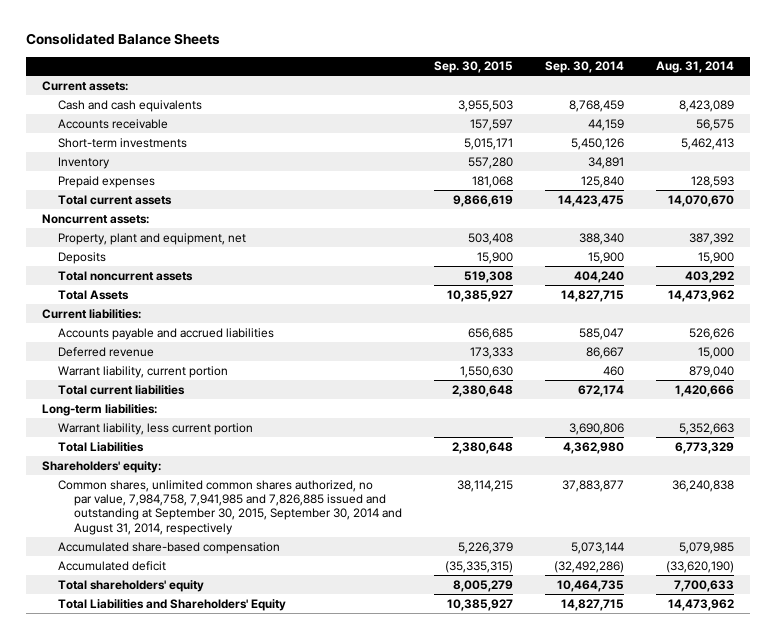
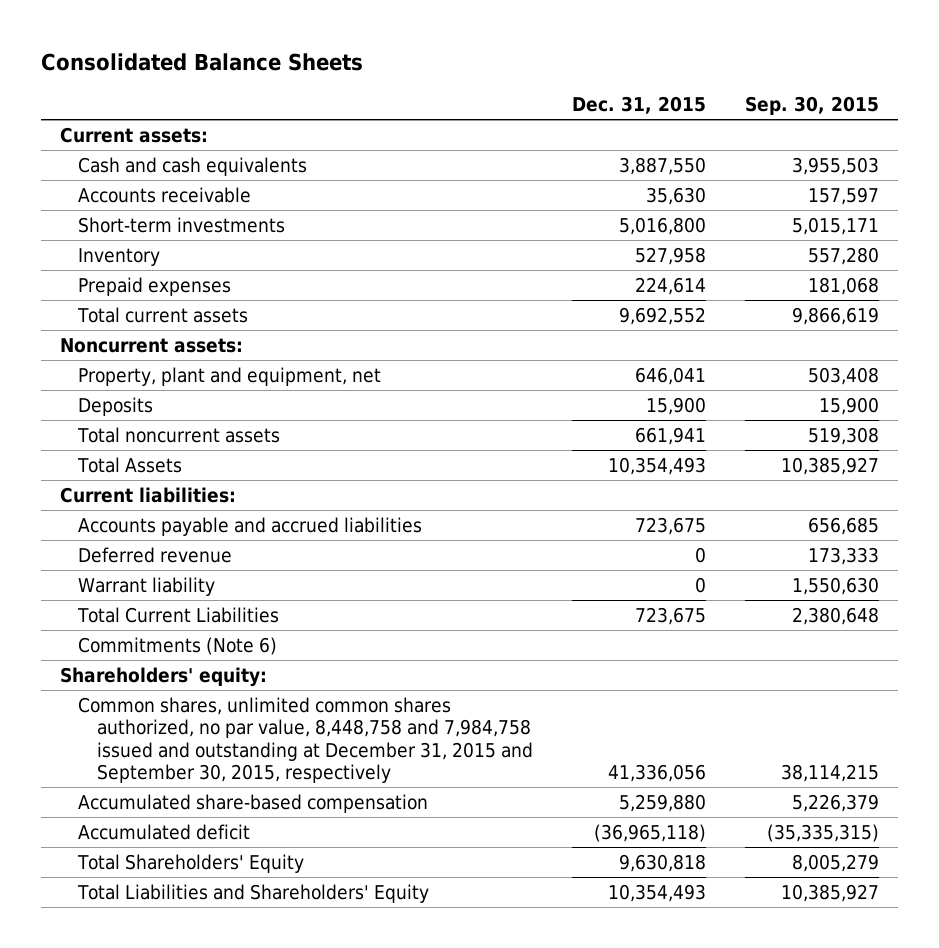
- | Sep. 30, 2015 | Sep. 30, 2014 | Aug. 31, 2014
+ | Dec. 31, 2015 | Sep. 30, 2015
- Warrant liability, current portion | 1,550,630 | 460 | 879,040
- Total current liabilities | 2,380,648 | 672,174 | 1,420,666
- Long-term liabilities:
- Warrant liability, less current portion | | 3,690,806 | 5,352,663
- Total Liabilities | 2,380,648 | 4,362,980 | 6,773,329
+ Warrant liability | 0 | 1,550,630
+ Total Current Liabilities | 723,675 | 2,380,648
+ Commitments (Note 6)
- Common shares, unlimited common shares authorized, no par value, 7,984,758, 7,941,985 and 7,826,885 issued and outstanding at September 30, 2015, September 30, 2014 and August 31, 2014, respectively | 38,114,215 | 37,883,877 | 36,240,838
+ Common shares, unlimited common shares authorized, no par value, 8,448,758 and 7,984,758 issued and outstanding at December 31, 2015 and September 30, 2015, respectively | 41,336,056 | 38,114,215
- Total shareholders' equity | 8,005,279 | 10,464,735 | 7,700,633
+ Total Shareholders' Equity | 9,630,818 | 8,005,279

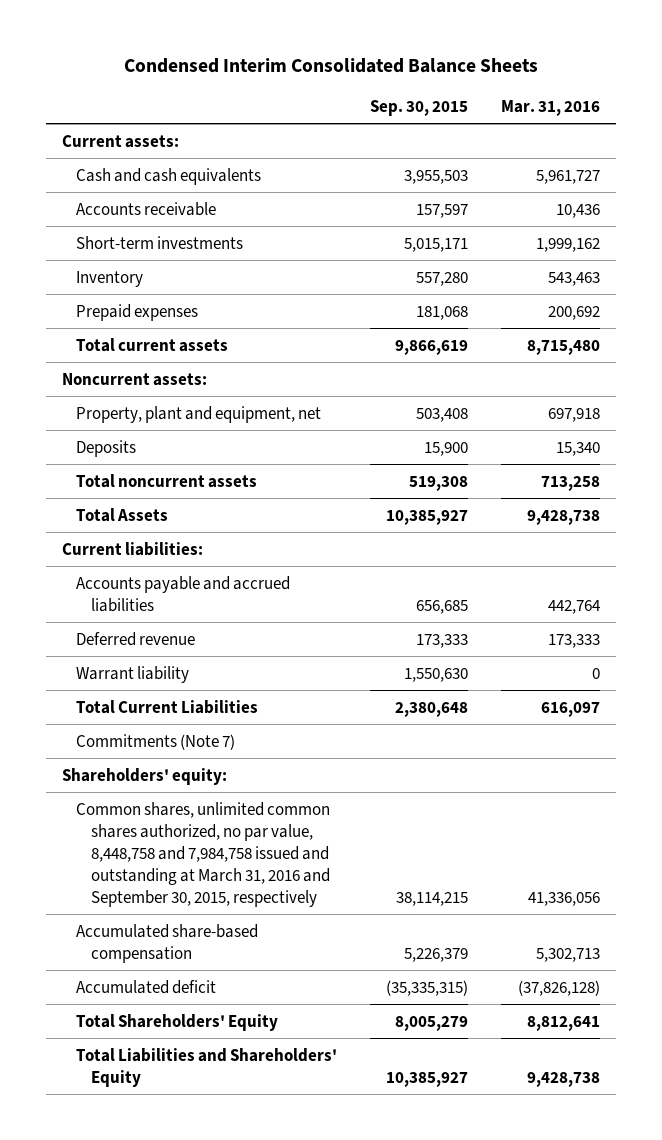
- Consolidated Balance Sheets
+ Condensed Interim Consolidated Balance Sheets
- | Dec. 31, 2015 | Sep. 30, 2015
+ | Sep. 30, 2015 | Mar. 31, 2016
- Commitments (Note 6)
+ Commitments (Note 7)
- Common shares, unlimited common shares authorized, no par value, 8,448,758 and 7,984,758 issued and outstanding at December 31, 2015 and September 30, 2015, respectively | 41,336,056 | 38,114,215
+ Common shares, unlimited common shares authorized, no par value, 8,448,758 and 7,984,758 issued and outstanding at March 31, 2016 and September 30, 2015, respectively | 38,114,215 | 41,336,056

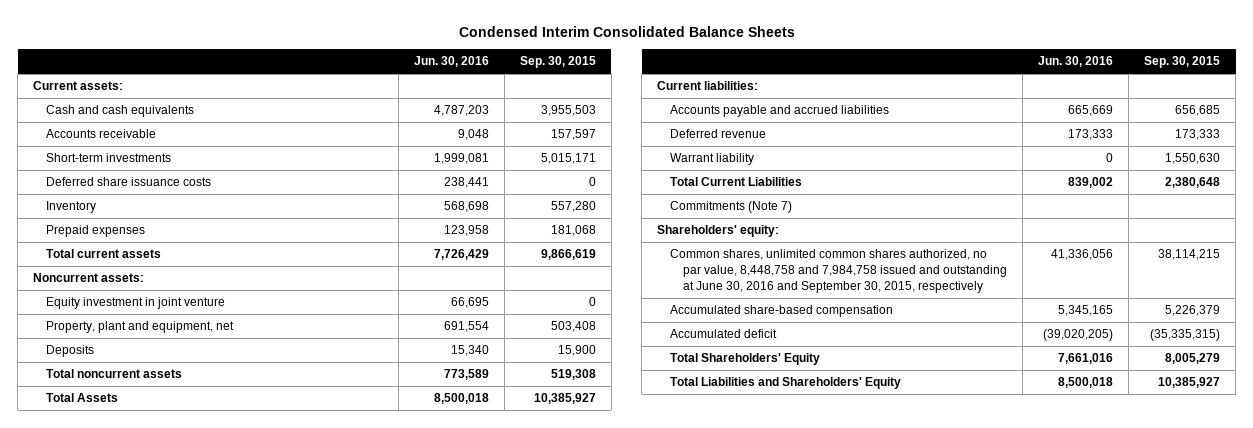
- | Sep. 30, 2015 | Mar. 31, 2016
+ | Jun. 30, 2016 | Sep. 30, 2015
+ Deferred share issuance costs | 238,441 | 0
+ Equity investment in joint venture | 66,695 | 0
- Common shares, unlimited common shares authorized, no par value, 8,448,758 and 7,984,758 issued and outstanding at March 31, 2016 and September 30, 2015, respectively | 38,114,215 | 41,336,056
+ Common shares, unlimited common shares authorized, no par value, 8,448,758 and 7,984,758 issued and outstanding at June 30, 2016 and September 30, 2015, respectively | 41,336,056 | 38,114,215

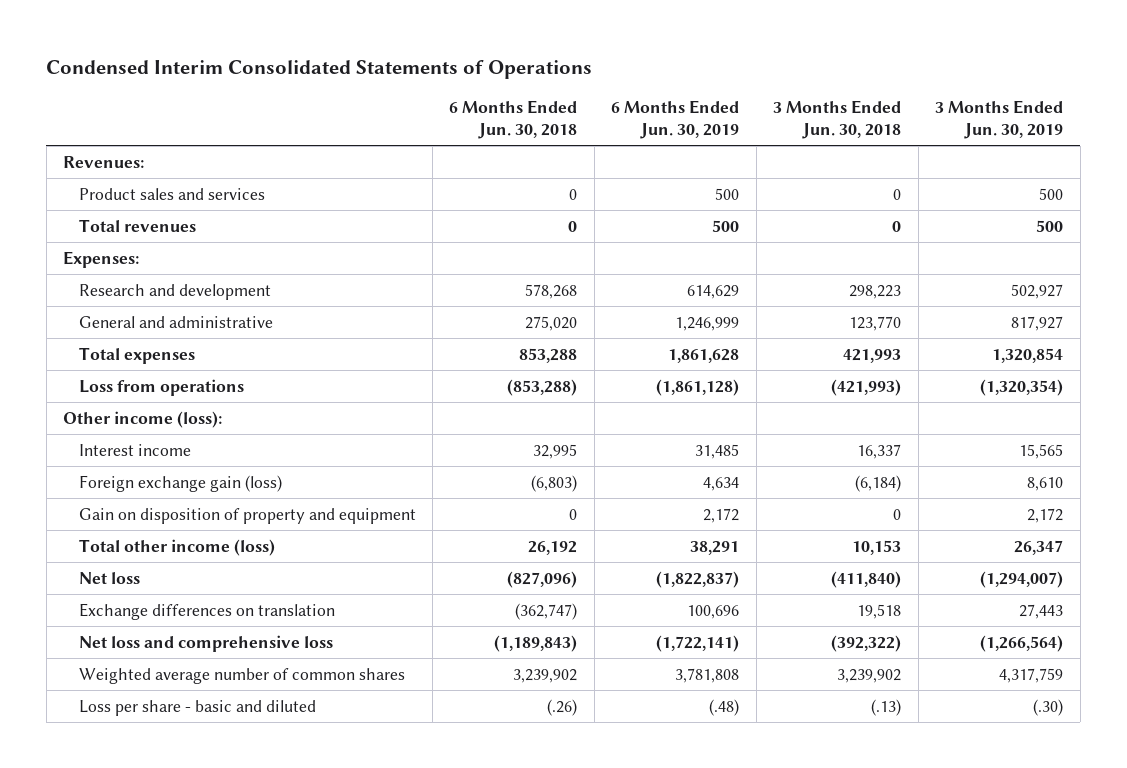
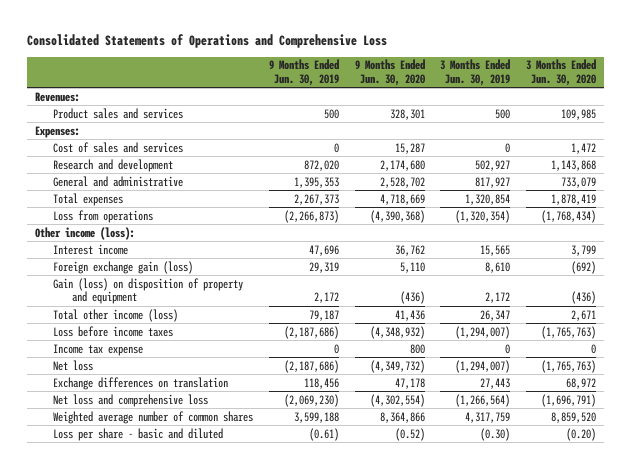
- Condensed Interim Consolidated Statements of Operations
+ Consolidated Statements of Operations and Comprehensive Loss
- | 6 Months Ended Jun. 30, 2018 | 6 Months Ended Jun. 30, 2019 | 3 Months Ended Jun. 30, 2018 | 3 Months Ended Jun. 30, 2019
+ | 9 Months Ended Jun. 30, 2019 | 9 Months Ended Jun. 30, 2020 | 3 Months Ended Jun. 30, 2019 | 3 Months Ended Jun. 30, 2020
- Total revenues | 0 | 500 | 0 | 500
+ Cost of sales and services | 0 | 15,287 | 0 | 1,472
- Gain on disposition of property and equipment | 0 | 2,172 | 0 | 2,172
+ Gain (loss) on disposition of property and equipment | 2,172 | (436) | 2,172 | (436)
+ Loss before income taxes | (2,187,686) | (4,348,932) | (1,294,007) | (1,765,763)
+ Income tax expense | 0 | 800 | 0 | 0
- Loss per share - basic and diluted | (.26) | (.48) | (.13) | (.30)
+ Loss per share - basic and diluted | (0.61) | (0.52) | (0.30) | (0.20)

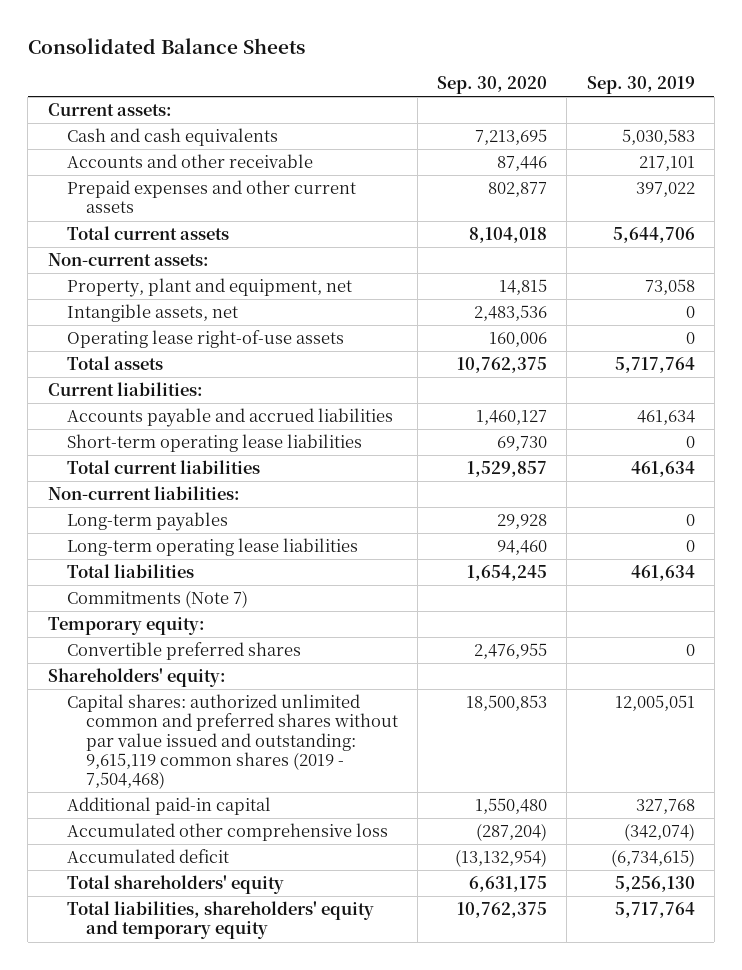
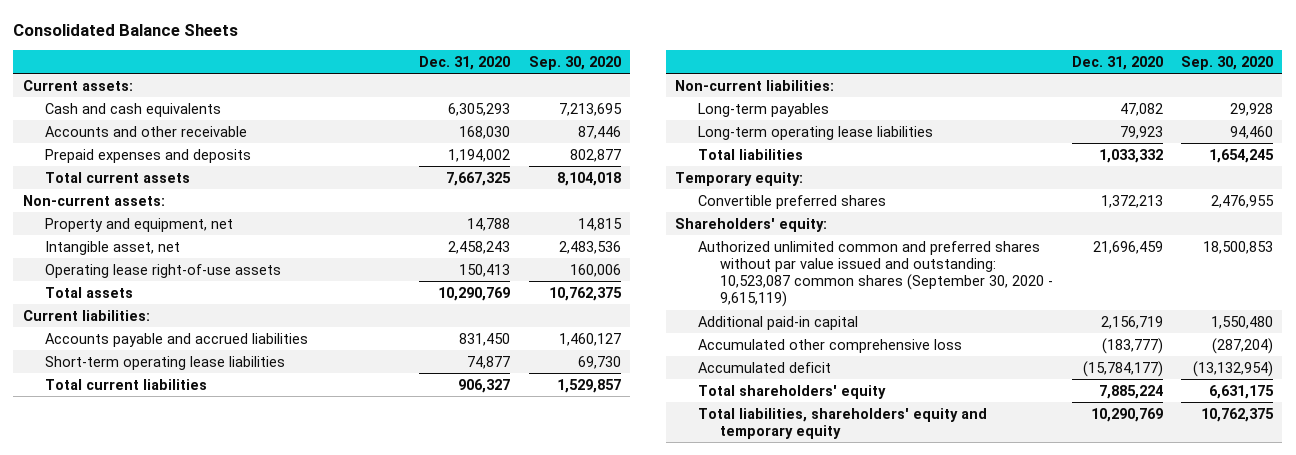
- | Sep. 30, 2020 | Sep. 30, 2019
+ | Dec. 31, 2020 | Sep. 30, 2020
- Prepaid expenses and other current assets | 802,877 | 397,022
+ Prepaid expenses and deposits | 1,194,002 | 802,877
- Property, plant and equipment, net | 14,815 | 73,058
- Intangible assets, net | 2,483,536 | 0
+ Property and equipment, net | 14,788 | 14,815
+ Intangible asset, net | 2,458,243 | 2,483,536
- Commitments (Note 7)
- Capital shares: authorized unlimited common and preferred shares without par value issued and outstanding: 9,615,119 common shares (2019 - 7,504,468) | 18,500,853 | 12,005,051
+ Authorized unlimited common and preferred shares without par value issued and outstanding: 10,523,087 common shares (September 30, 2020 - 9,615,119) | 21,696,459 | 18,500,853

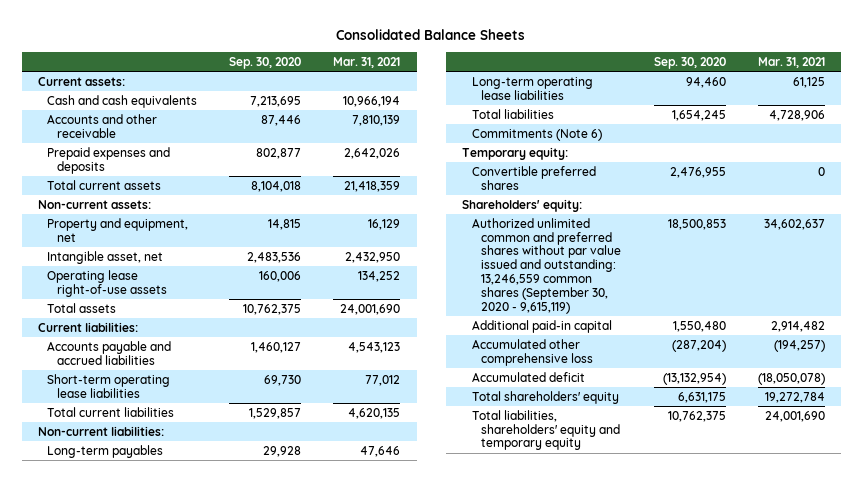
- | Dec. 31, 2020 | Sep. 30, 2020
+ | Sep. 30, 2020 | Mar. 31, 2021
+ Commitments (Note 6)
- Authorized unlimited common and preferred shares without par value issued and outstanding: 10,523,087 common shares (September 30, 2020 - 9,615,119) | 21,696,459 | 18,500,853
+ Authorized unlimited common and preferred shares without par value issued and outstanding: 13,246,559 common shares (September 30, 2020 - 9,615,119) | 18,500,853 | 34,602,637

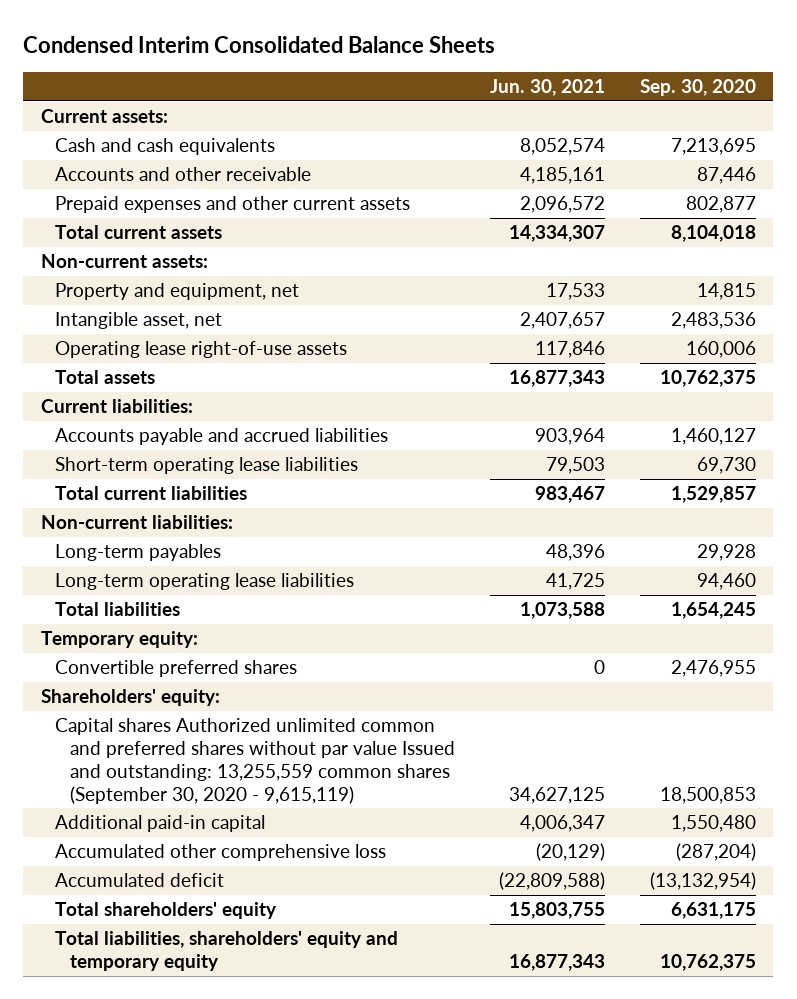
- Consolidated Balance Sheets
+ Condensed Interim Consolidated Balance Sheets
- | Sep. 30, 2020 | Mar. 31, 2021
+ | Jun. 30, 2021 | Sep. 30, 2020
- Prepaid expenses and deposits | 802,877 | 2,642,026
+ Prepaid expenses and other current assets | 2,096,572 | 802,877
- Commitments (Note 6)
- Authorized unlimited common and preferred shares without par value issued and outstanding: 13,246,559 common shares (September 30, 2020 - 9,615,119) | 18,500,853 | 34,602,637
+ Capital shares Authorized unlimited common and preferred shares without par value Issued and outstanding: 13,255,559 common shares (September 30, 2020 - 9,615,119) | 34,627,125 | 18,500,853

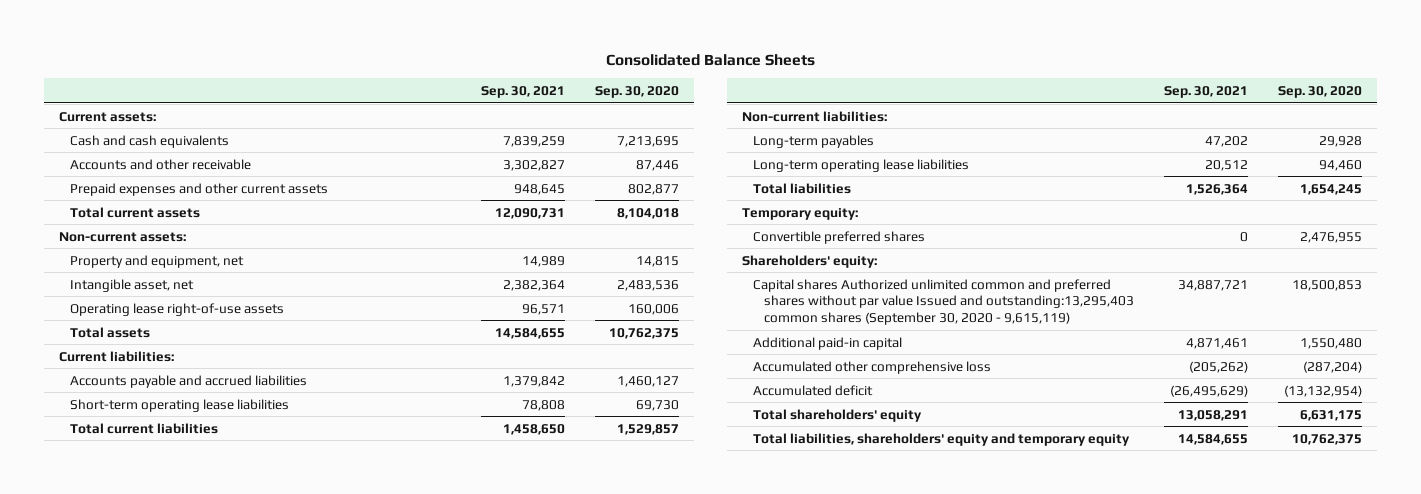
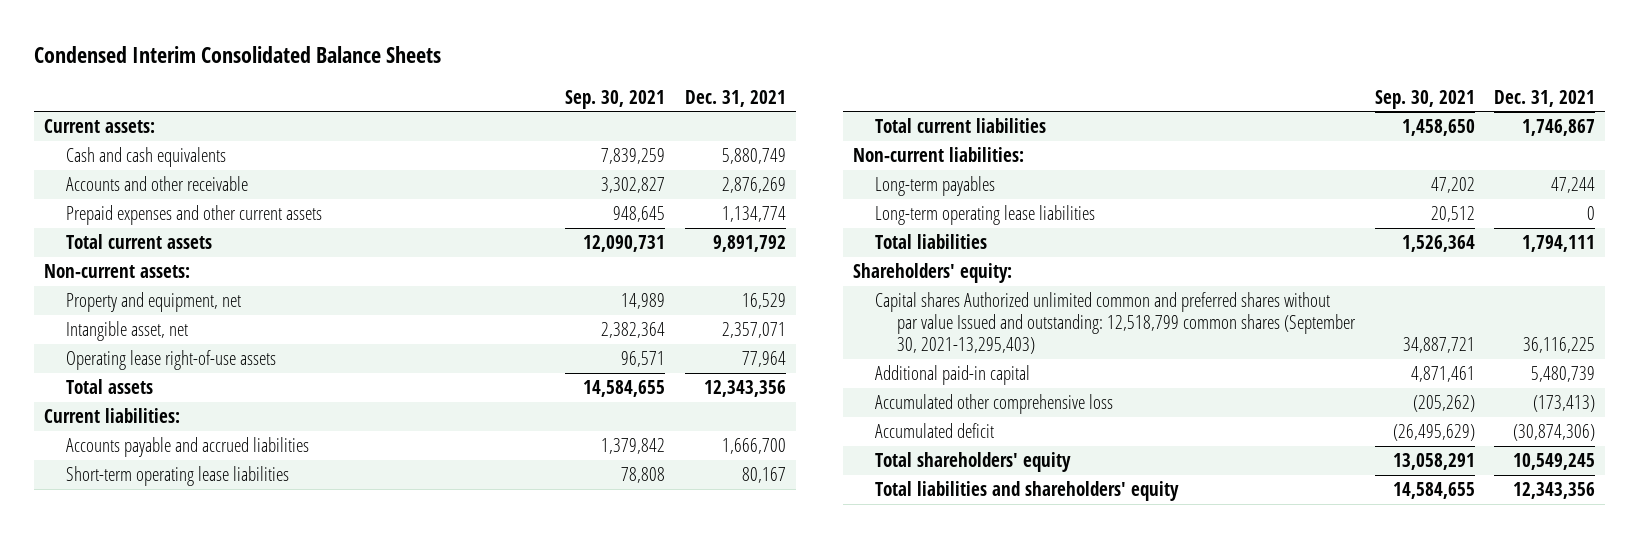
- Consolidated Balance Sheets
+ Condensed Interim Consolidated Balance Sheets
- | Sep. 30, 2021 | Sep. 30, 2020
+ | Sep. 30, 2021 | Dec. 31, 2021
- Temporary equity:
- Convertible preferred shares | 0 | 2,476,955
- Capital shares Authorized unlimited common and preferred shares without par value Issued and outstanding:13,295,403 common shares (September 30, 2020 - 9,615,119) | 34,887,721 | 18,500,853
+ Capital shares Authorized unlimited common and preferred shares without par value Issued and outstanding: 12,518,799 common shares (September 30, 2021-13,295,403) | 34,887,721 | 36,116,225
- Total liabilities, shareholders' equity and temporary equity | 14,584,655 | 10,762,375
+ Total liabilities and shareholders' equity | 14,584,655 | 12,343,356

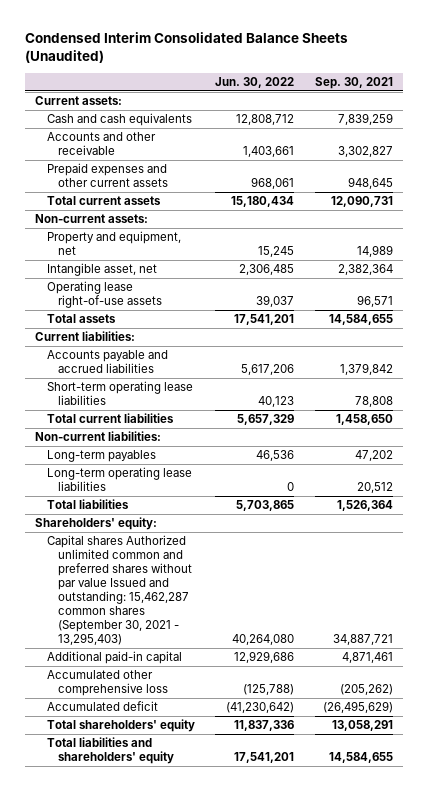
- Condensed Interim Consolidated Balance Sheets
+ Condensed Interim Consolidated Balance Sheets (Unaudited)
- | Sep. 30, 2021 | Dec. 31, 2021
+ | Jun. 30, 2022 | Sep. 30, 2021
- Capital shares Authorized unlimited common and preferred shares without par value Issued and outstanding: 12,518,799 common shares (September 30, 2021-13,295,403) | 34,887,721 | 36,116,225
+ Capital shares Authorized unlimited common and preferred shares without par value Issued and outstanding: 15,462,287 common shares (September 30, 2021 - 13,295,403) | 40,264,080 | 34,887,721

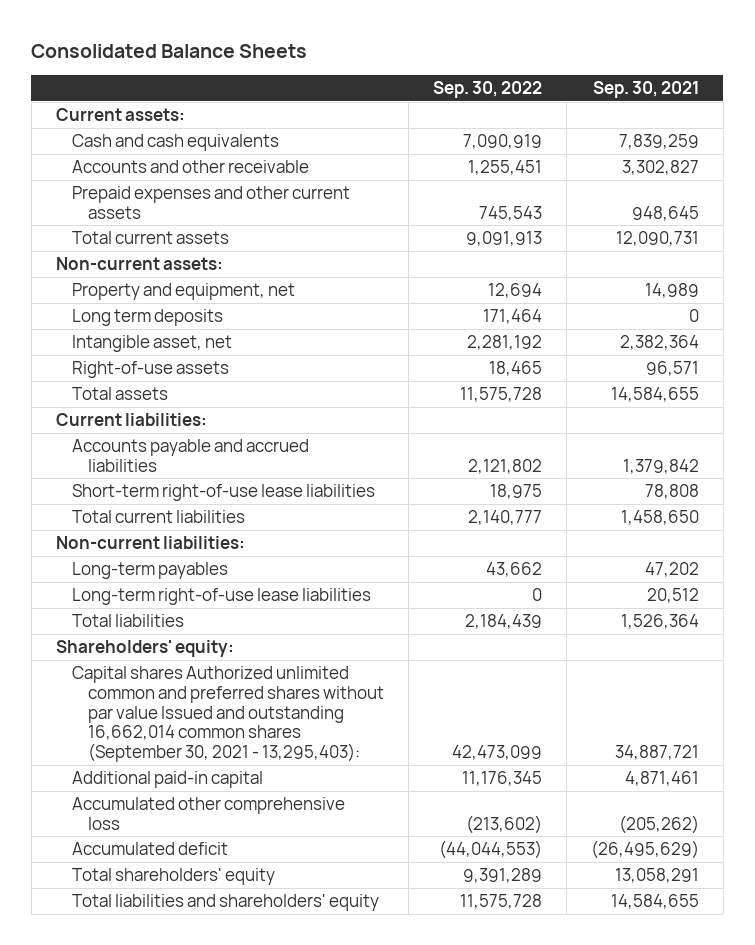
- Condensed Interim Consolidated Balance Sheets (Unaudited)
+ Consolidated Balance Sheets
- | Jun. 30, 2022 | Sep. 30, 2021
+ | Sep. 30, 2022 | Sep. 30, 2021
+ Long term deposits | 171,464 | 0
- Operating lease right-of-use assets | 39,037 | 96,571
+ Right-of-use assets | 18,465 | 96,571
- Short-term operating lease liabilities | 40,123 | 78,808
+ Short-term right-of-use lease liabilities | 18,975 | 78,808
- Long-term operating lease liabilities | 0 | 20,512
+ Long-term right-of-use lease liabilities | 0 | 20,512
- Capital shares Authorized unlimited common and preferred shares without par value Issued and outstanding: 15,462,287 common shares (September 30, 2021 - 13,295,403) | 40,264,080 | 34,887,721
+ Capital shares Authorized unlimited common and preferred shares without par value Issued and outstanding 16,662,014 common shares (September 30, 2021 - 13,295,403): | 42,473,099 | 34,887,721

